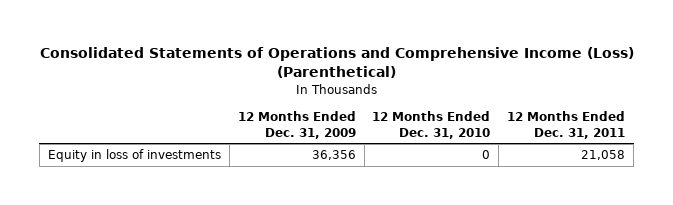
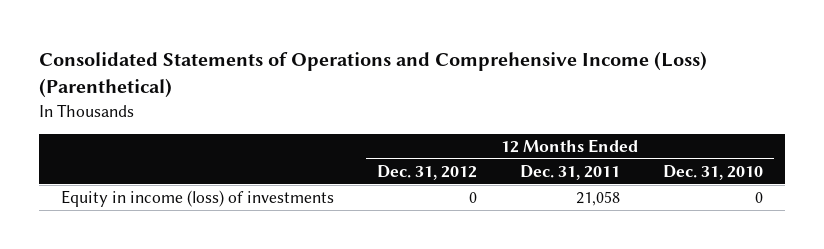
- | 12 Months Ended Dec. 31, 2009 | 12 Months Ended Dec. 31, 2010 | 12 Months Ended Dec. 31, 2011
+ | 12 Months Ended Dec. 31, 2012 | 12 Months Ended Dec. 31, 2011 | 12 Months Ended Dec. 31, 2010
- Equity in loss of investments | 36,356 | 0 | 21,058
+ Equity in income (loss) of investments | 0 | 21,058 | 0

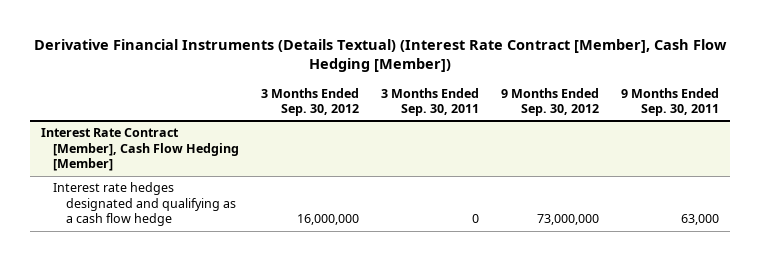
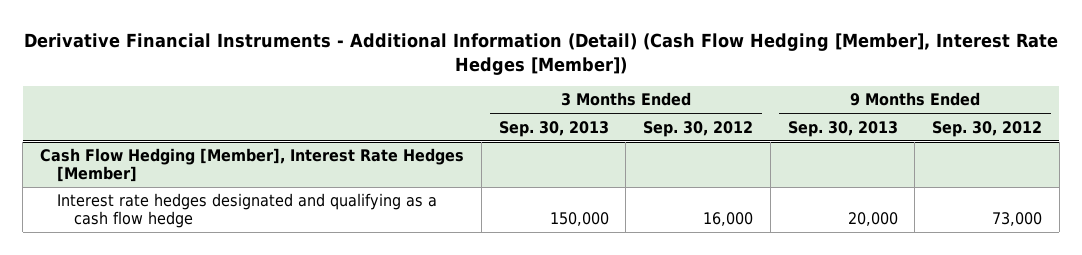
- Derivative Financial Instruments (Details Textual) (Interest Rate Contract [Member], Cash Flow Hedging [Member])
+ Derivative Financial Instruments - Additional Information (Detail) (Cash Flow Hedging [Member], Interest Rate Hedges [Member])
- | 3 Months Ended Sep. 30, 2012 | 3 Months Ended Sep. 30, 2011 | 9 Months Ended Sep. 30, 2012 | 9 Months Ended Sep. 30, 2011
+ | 3 Months Ended Sep. 30, 2013 | 3 Months Ended Sep. 30, 2012 | 9 Months Ended Sep. 30, 2013 | 9 Months Ended Sep. 30, 2012
- Interest Rate Contract [Member], Cash Flow Hedging [Member]
- Interest rate hedges designated and qualifying as a cash flow hedge | 16,000,000 | 0 | 73,000,000 | 63,000
+ Cash Flow Hedging [Member], Interest Rate Hedges [Member]
+ Interest rate hedges designated and qualifying as a cash flow hedge | 150,000 | 16,000 | 20,000 | 73,000

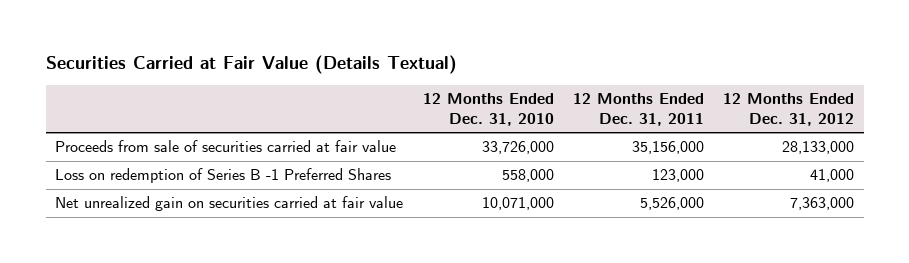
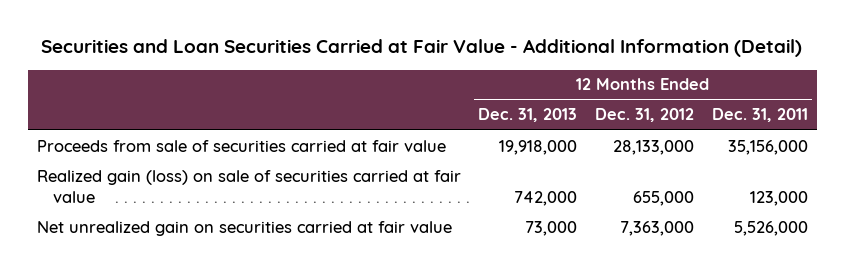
- Securities Carried at Fair Value (Details Textual)
+ Securities and Loan Securities Carried at Fair Value - Additional Information (Detail)
- | 12 Months Ended Dec. 31, 2010 | 12 Months Ended Dec. 31, 2011 | 12 Months Ended Dec. 31, 2012
+ | 12 Months Ended Dec. 31, 2013 | 12 Months Ended Dec. 31, 2012 | 12 Months Ended Dec. 31, 2011
- Loss on redemption of Series B -1 Preferred Shares | 558,000 | 123,000 | 41,000
+ Realized gain (loss) on sale of securities carried at fair value | 742,000 | 655,000 | 123,000

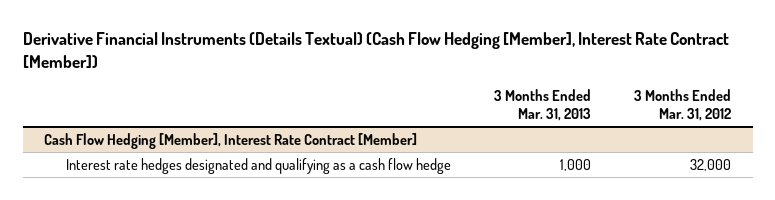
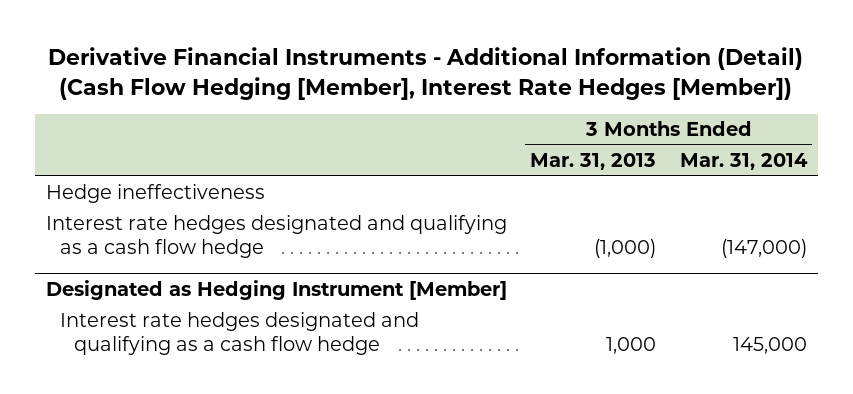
- Derivative Financial Instruments (Details Textual) (Cash Flow Hedging [Member], Interest Rate Contract [Member])
+ Derivative Financial Instruments - Additional Information (Detail) (Cash Flow Hedging [Member], Interest Rate Hedges [Member])
- | 3 Months Ended Mar. 31, 2013 | 3 Months Ended Mar. 31, 2012
+ | 3 Months Ended Mar. 31, 2013 | 3 Months Ended Mar. 31, 2014
- Cash Flow Hedging [Member], Interest Rate Contract [Member]
+ Hedge ineffectiveness
+ Interest rate hedges designated and qualifying as a cash flow hedge | (1,000) | (147,000)
+ Designated as Hedging Instrument [Member]

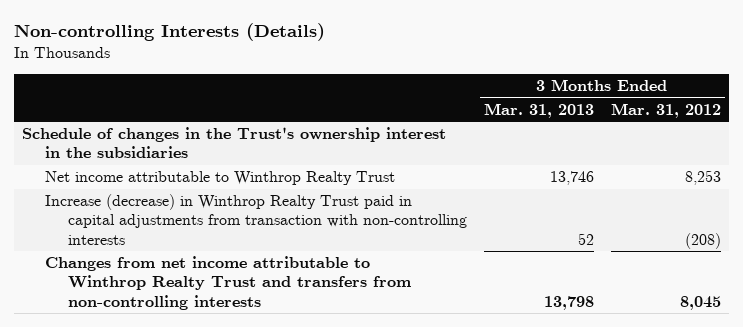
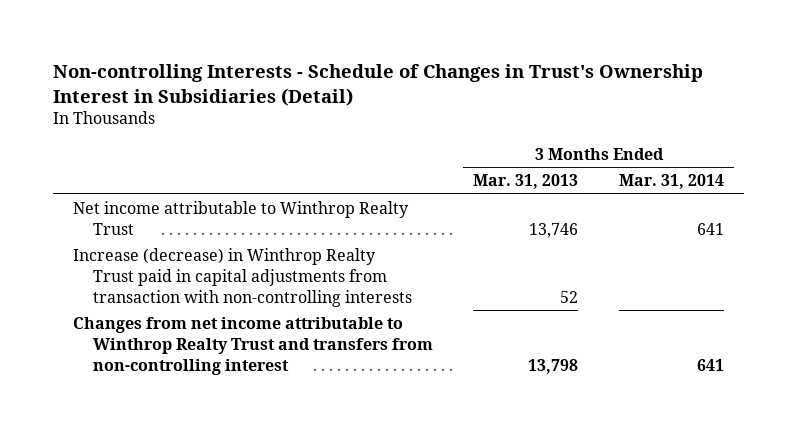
- Non-controlling Interests (Details)
+ Non-controlling Interests - Schedule of Changes in Trust's Ownership Interest in Subsidiaries (Detail)
- | 3 Months Ended Mar. 31, 2013 | 3 Months Ended Mar. 31, 2012
+ | 3 Months Ended Mar. 31, 2013 | 3 Months Ended Mar. 31, 2014
- Schedule of changes in the Trust's ownership interest in the subsidiaries
- Changes from net income attributable to Winthrop Realty Trust and transfers from non-controlling interests | 13,798 | 8,045
+ Changes from net income attributable to Winthrop Realty Trust and transfers from non-controlling interest | 13,798 | 641

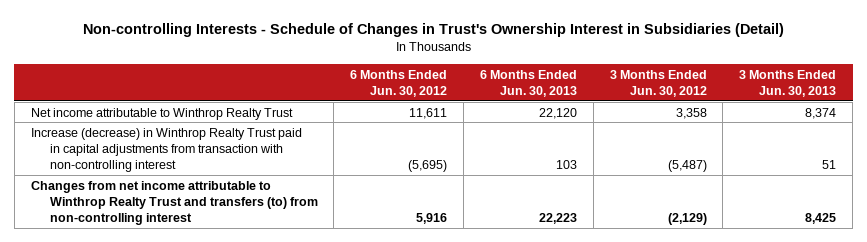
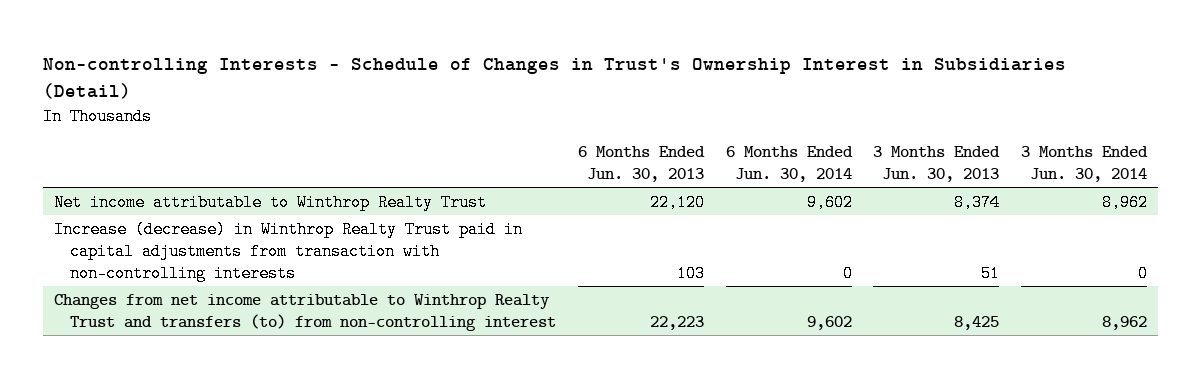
- | 6 Months Ended Jun. 30, 2012 | 6 Months Ended Jun. 30, 2013 | 3 Months Ended Jun. 30, 2012 | 3 Months Ended Jun. 30, 2013
+ | 6 Months Ended Jun. 30, 2013 | 6 Months Ended Jun. 30, 2014 | 3 Months Ended Jun. 30, 2013 | 3 Months Ended Jun. 30, 2014
- Increase (decrease) in Winthrop Realty Trust paid in capital adjustments from transaction with non-controlling interest | (5,695) | 103 | (5,487) | 51
+ Increase (decrease) in Winthrop Realty Trust paid in capital adjustments from transaction with non-controlling interests | 103 | 0 | 51 | 0

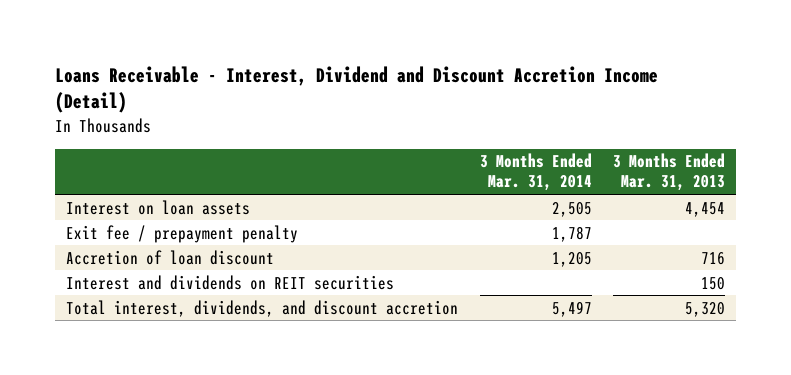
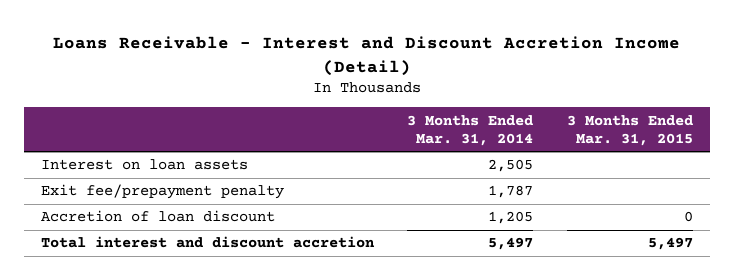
- Loans Receivable - Interest, Dividend and Discount Accretion Income (Detail)
+ Loans Receivable - Interest and Discount Accretion Income (Detail)
- | 3 Months Ended Mar. 31, 2014 | 3 Months Ended Mar. 31, 2013
+ | 3 Months Ended Mar. 31, 2014 | 3 Months Ended Mar. 31, 2015
- Exit fee / prepayment penalty | 1,787 |
+ Exit fee/prepayment penalty | 1,787 |
- Interest and dividends on REIT securities | | 150
- Total interest, dividends, and discount accretion | 5,497 | 5,320
+ Total interest and discount accretion | 5,497 | 5,497

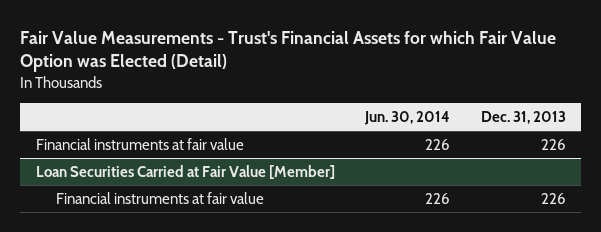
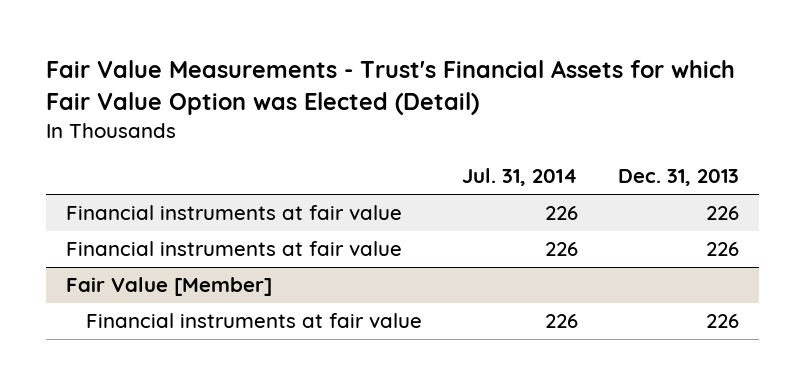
- | Jun. 30, 2014 | Dec. 31, 2013
+ | Jul. 31, 2014 | Dec. 31, 2013
- Loan Securities Carried at Fair Value [Member]
+ Fair Value [Member]
+ Financial instruments at fair value | 226 | 226

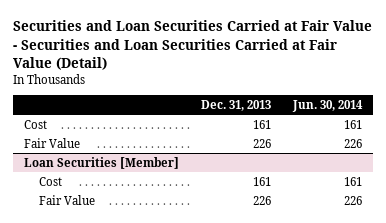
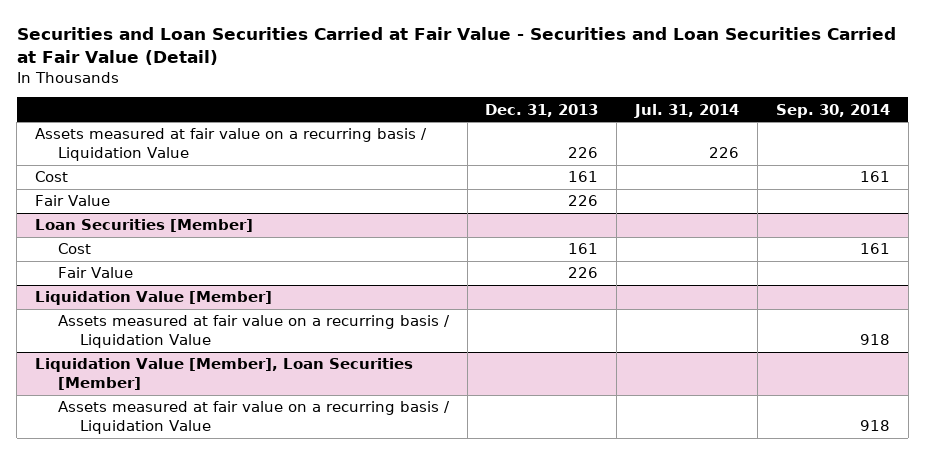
- | Dec. 31, 2013 | Jun. 30, 2014
+ | Dec. 31, 2013 | Jul. 31, 2014 | Sep. 30, 2014
+ Assets measured at fair value on a recurring basis / Liquidation Value | 226 | 226 |
+ Liquidation Value [Member]
+ Assets measured at fair value on a recurring basis / Liquidation Value | | | 918
+ Liquidation Value [Member], Loan Securities [Member]
+ Assets measured at fair value on a recurring basis / Liquidation Value | | | 918

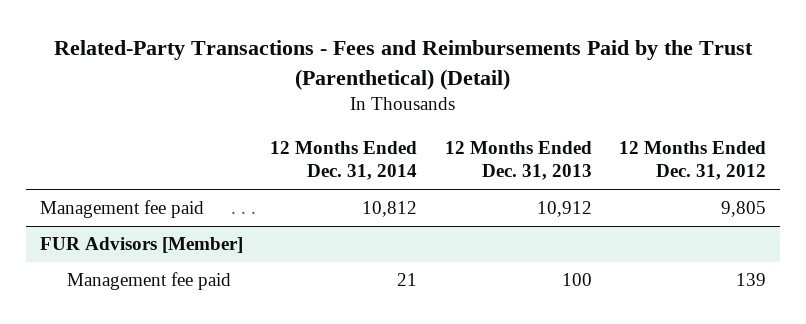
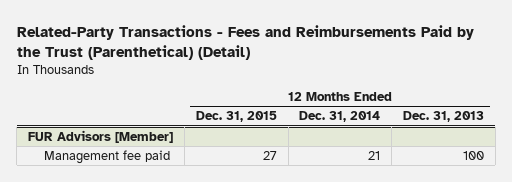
- | 12 Months Ended Dec. 31, 2014 | 12 Months Ended Dec. 31, 2013 | 12 Months Ended Dec. 31, 2012
+ | 12 Months Ended Dec. 31, 2015 | 12 Months Ended Dec. 31, 2014 | 12 Months Ended Dec. 31, 2013
- Management fee paid | 10,812 | 10,912 | 9,805

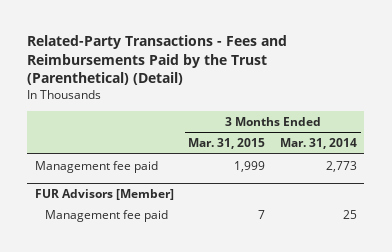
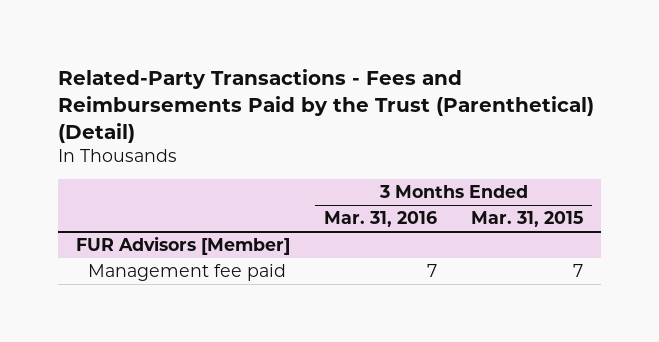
- | 3 Months Ended Mar. 31, 2015 | 3 Months Ended Mar. 31, 2014
+ | 3 Months Ended Mar. 31, 2016 | 3 Months Ended Mar. 31, 2015
- Management fee paid | 1,999 | 2,773

